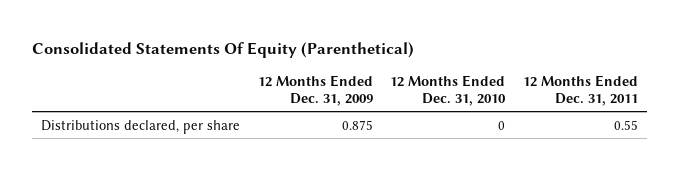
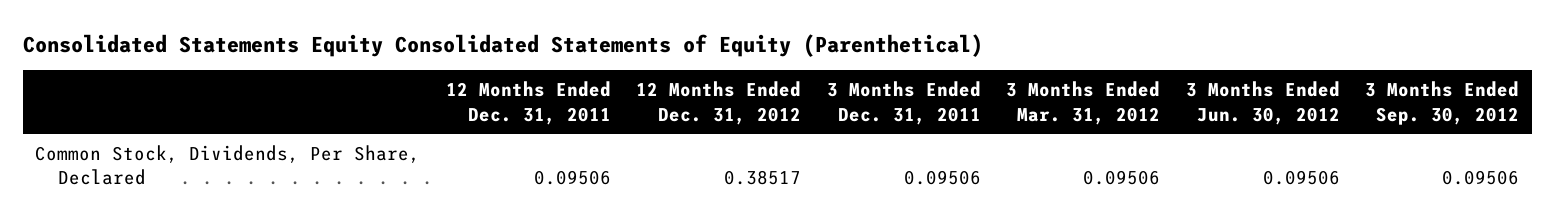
- Consolidated Statements Of Equity (Parenthetical)
+ Consolidated Statements Equity Consolidated Statements of Equity (Parenthetical)
- | 12 Months Ended Dec. 31, 2009 | 12 Months Ended Dec. 31, 2010 | 12 Months Ended Dec. 31, 2011
+ | 12 Months Ended Dec. 31, 2011 | 12 Months Ended Dec. 31, 2012 | 3 Months Ended Dec. 31, 2011 | 3 Months Ended Mar. 31, 2012 | 3 Months Ended Jun. 30, 2012 | 3 Months Ended Sep. 30, 2012
- Distributions declared, per share | 0.875 | 0 | 0.55
+ Common Stock, Dividends, Per Share, Declared | 0.09506 | 0.38517 | 0.09506 | 0.09506 | 0.09506 | 0.09506

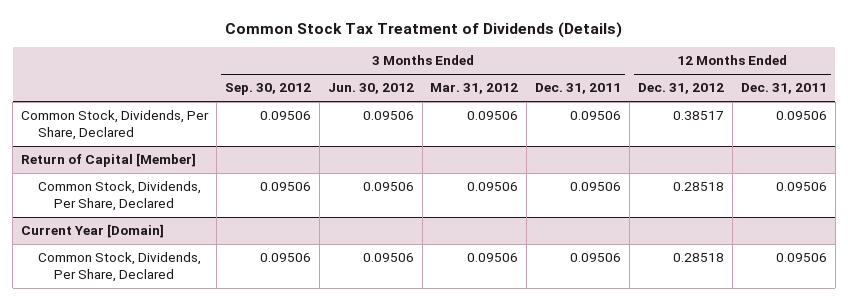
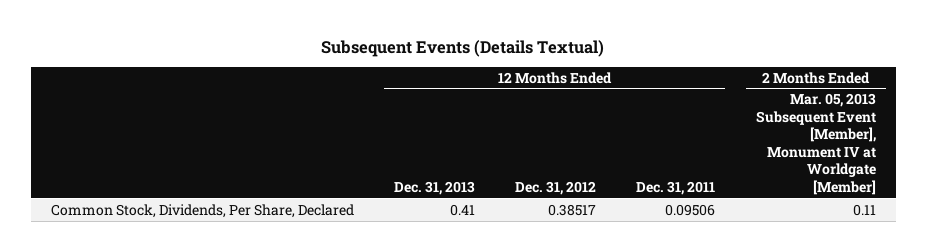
- Common Stock Tax Treatment of Dividends (Details)
+ Subsequent Events (Details Textual)
- | 3 Months Ended Sep. 30, 2012 | 3 Months Ended Jun. 30, 2012 | 3 Months Ended Mar. 31, 2012 | 3 Months Ended Dec. 31, 2011 | 12 Months Ended Dec. 31, 2012 | 12 Months Ended Dec. 31, 2011
+ | 12 Months Ended Dec. 31, 2013 | 12 Months Ended Dec. 31, 2012 | 12 Months Ended Dec. 31, 2011 | 2 Months Ended Mar. 05, 2013 Subsequent Event [Member], Monument IV at Worldgate [Member]
- Return of Capital [Member]
- Common Stock, Dividends, Per Share, Declared | 0.09506 | 0.09506 | 0.09506 | 0.09506 | 0.28518 | 0.09506
- Current Year [Domain]
- Common Stock, Dividends, Per Share, Declared | 0.09506 | 0.09506 | 0.09506 | 0.09506 | 0.28518 | 0.09506

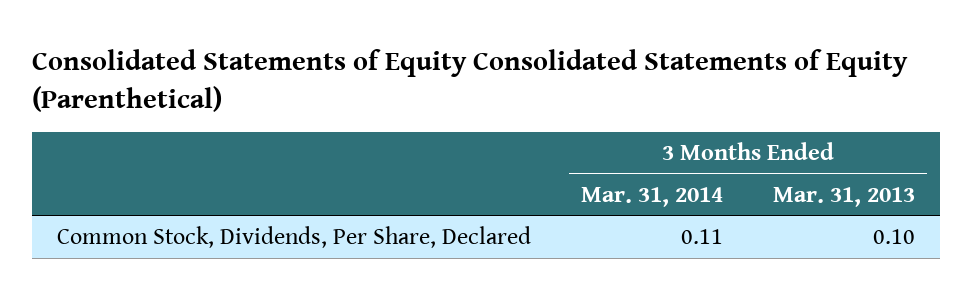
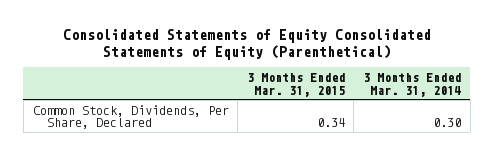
- | 3 Months Ended Mar. 31, 2014 | 3 Months Ended Mar. 31, 2013
+ | 3 Months Ended Mar. 31, 2015 | 3 Months Ended Mar. 31, 2014
- Common Stock, Dividends, Per Share, Declared | 0.11 | 0.10
+ Common Stock, Dividends, Per Share, Declared | 0.34 | 0.30

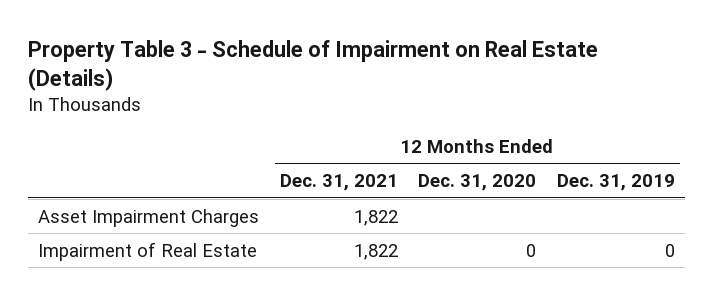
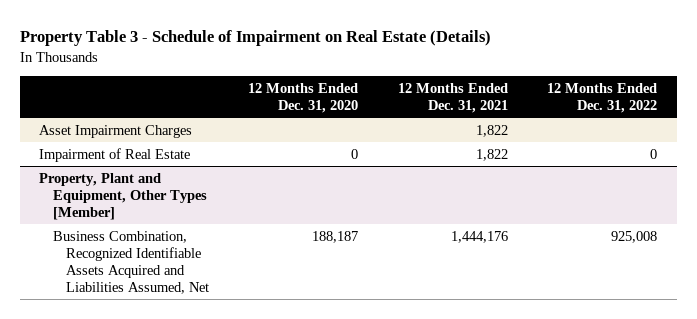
- | 12 Months Ended Dec. 31, 2021 | 12 Months Ended Dec. 31, 2020 | 12 Months Ended Dec. 31, 2019
+ | 12 Months Ended Dec. 31, 2020 | 12 Months Ended Dec. 31, 2021 | 12 Months Ended Dec. 31, 2022
+ Property, Plant and Equipment, Other Types [Member]
+ Business Combination, Recognized Identifiable Assets Acquired and Liabilities Assumed, Net | 188,187 | 1,444,176 | 925,008

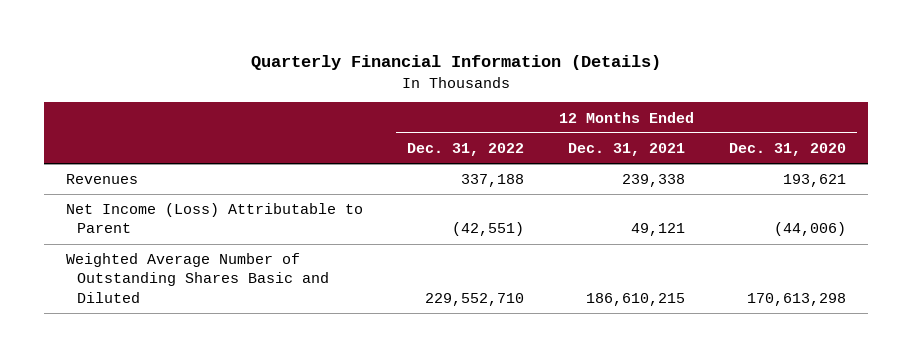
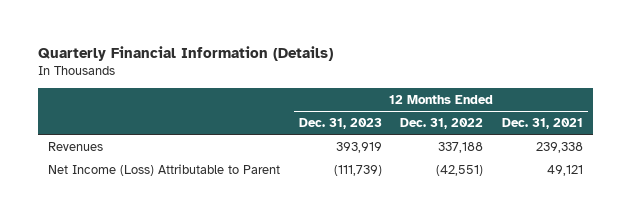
- | 12 Months Ended Dec. 31, 2022 | 12 Months Ended Dec. 31, 2021 | 12 Months Ended Dec. 31, 2020
+ | 12 Months Ended Dec. 31, 2023 | 12 Months Ended Dec. 31, 2022 | 12 Months Ended Dec. 31, 2021
- Weighted Average Number of Outstanding Shares Basic and Diluted | 229,552,710 | 186,610,215 | 170,613,298

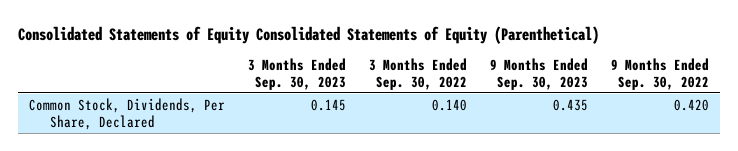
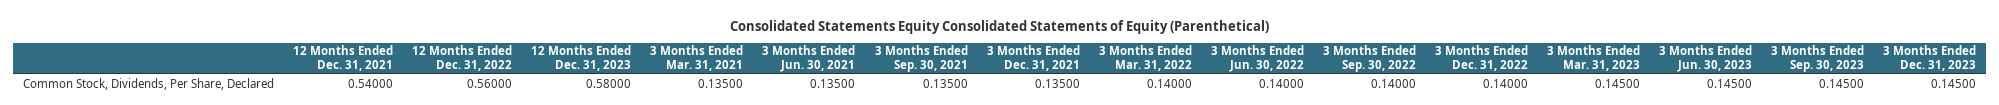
- Consolidated Statements of Equity Consolidated Statements of Equity (Parenthetical)
+ Consolidated Statements Equity Consolidated Statements of Equity (Parenthetical)
- | 3 Months Ended Sep. 30, 2023 | 3 Months Ended Sep. 30, 2022 | 9 Months Ended Sep. 30, 2023 | 9 Months Ended Sep. 30, 2022
+ | 12 Months Ended Dec. 31, 2021 | 12 Months Ended Dec. 31, 2022 | 12 Months Ended Dec. 31, 2023 | 3 Months Ended Mar. 31, 2021 | 3 Months Ended Jun. 30, 2021 | 3 Months Ended Sep. 30, 2021 | 3 Months Ended Dec. 31, 2021 | 3 Months Ended Mar. 31, 2022 | 3 Months Ended Jun. 30, 2022 | 3 Months Ended Sep. 30, 2022 | 3 Months Ended Dec. 31, 2022 | 3 Months Ended Mar. 31, 2023 | 3 Months Ended Jun. 30, 2023 | 3 Months Ended Sep. 30, 2023 | 3 Months Ended Dec. 31, 2023
- Common Stock, Dividends, Per Share, Declared | 0.145 | 0.140 | 0.435 | 0.420
+ Common Stock, Dividends, Per Share, Declared | 0.54000 | 0.56000 | 0.58000 | 0.13500 | 0.13500 | 0.13500 | 0.13500 | 0.14000 | 0.14000 | 0.14000 | 0.14000 | 0.14500 | 0.14500 | 0.14500 | 0.14500

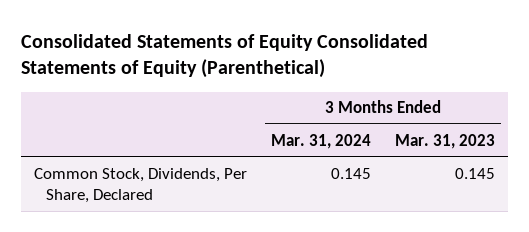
- Consolidated Statements Equity Consolidated Statements of Equity (Parenthetical)
+ Consolidated Statements of Equity Consolidated Statements of Equity (Parenthetical)
- | 12 Months Ended Dec. 31, 2021 | 12 Months Ended Dec. 31, 2022 | 12 Months Ended Dec. 31, 2023 | 3 Months Ended Mar. 31, 2021 | 3 Months Ended Jun. 30, 2021 | 3 Months Ended Sep. 30, 2021 | 3 Months Ended Dec. 31, 2021 | 3 Months Ended Mar. 31, 2022 | 3 Months Ended Jun. 30, 2022 | 3 Months Ended Sep. 30, 2022 | 3 Months Ended Dec. 31, 2022 | 3 Months Ended Mar. 31, 2023 | 3 Months Ended Jun. 30, 2023 | 3 Months Ended Sep. 30, 2023 | 3 Months Ended Dec. 31, 2023
+ | 3 Months Ended Mar. 31, 2024 | 3 Months Ended Mar. 31, 2023
- Common Stock, Dividends, Per Share, Declared | 0.54000 | 0.56000 | 0.58000 | 0.13500 | 0.13500 | 0.13500 | 0.13500 | 0.14000 | 0.14000 | 0.14000 | 0.14000 | 0.14500 | 0.14500 | 0.14500 | 0.14500
+ Common Stock, Dividends, Per Share, Declared | 0.145 | 0.145

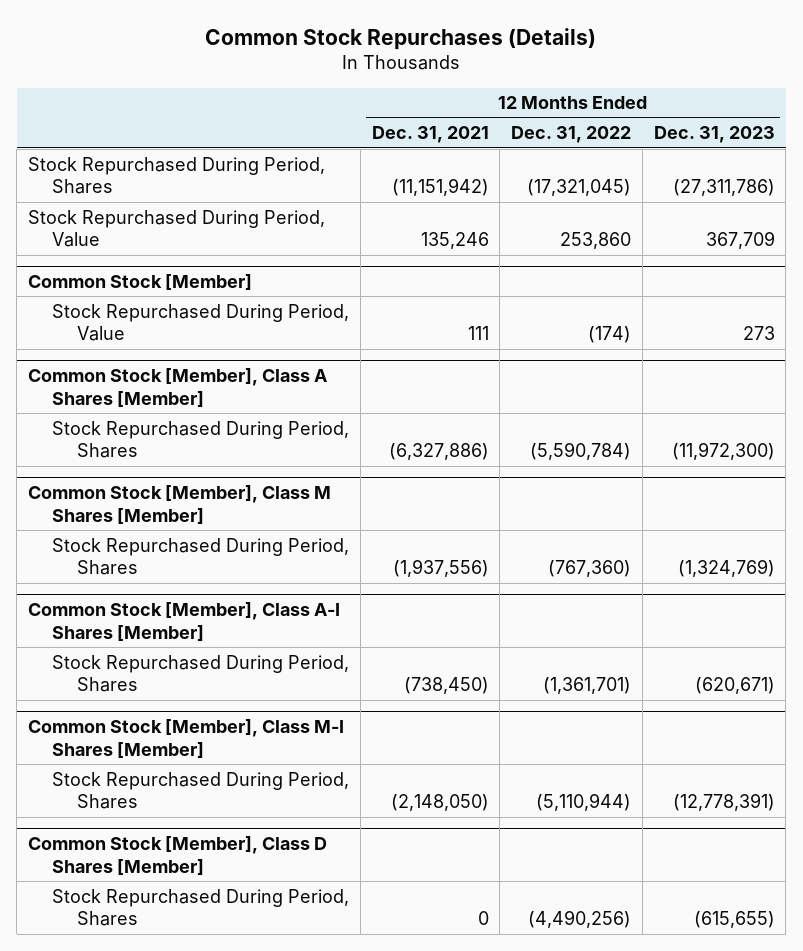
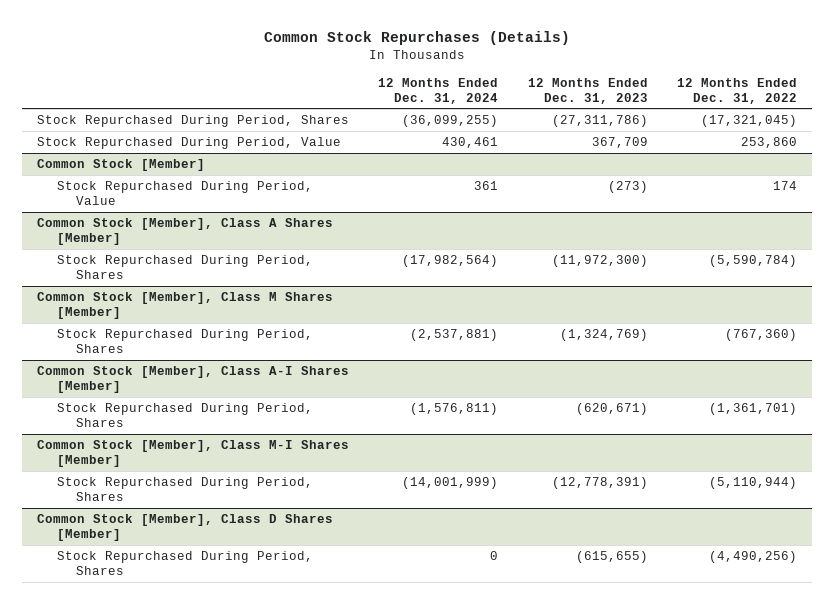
- | 12 Months Ended Dec. 31, 2021 | 12 Months Ended Dec. 31, 2022 | 12 Months Ended Dec. 31, 2023
+ | 12 Months Ended Dec. 31, 2024 | 12 Months Ended Dec. 31, 2023 | 12 Months Ended Dec. 31, 2022
@ Common Stock [Member]
- Stock Repurchased During Period, Value | 111 | (174) | 273
+ Stock Repurchased During Period, Value | 361 | (273) | 174

